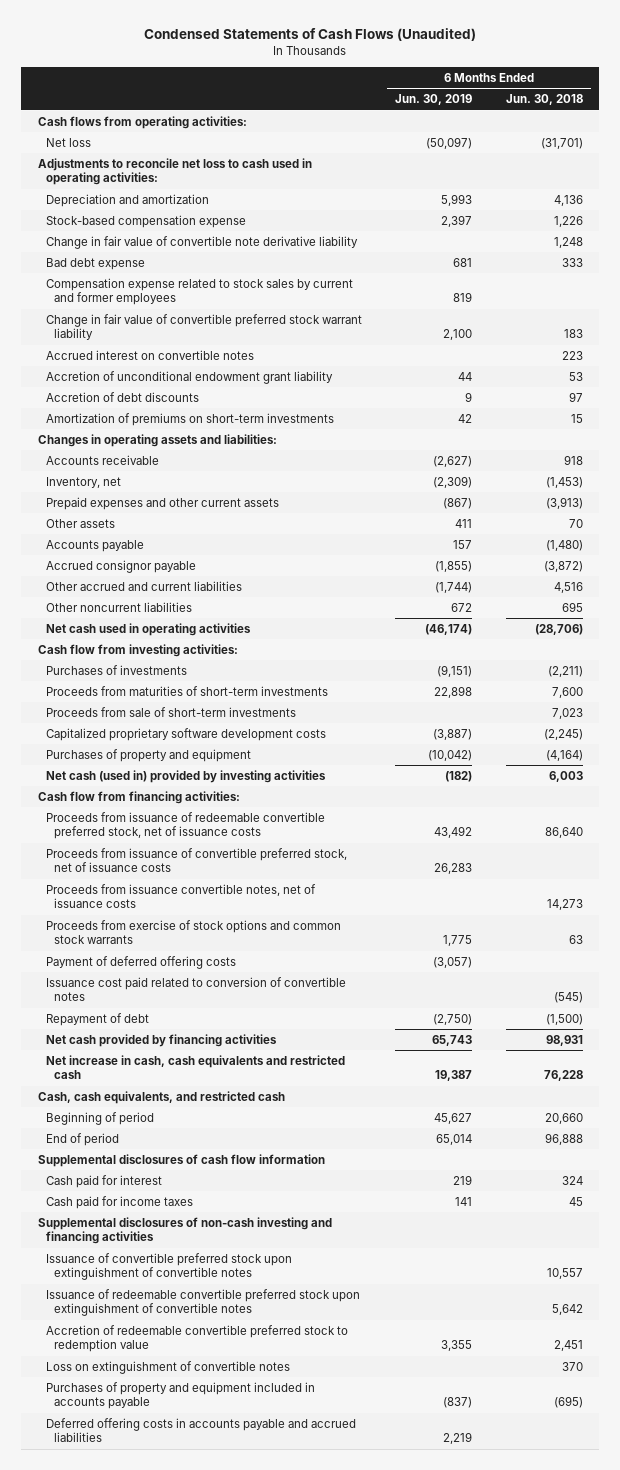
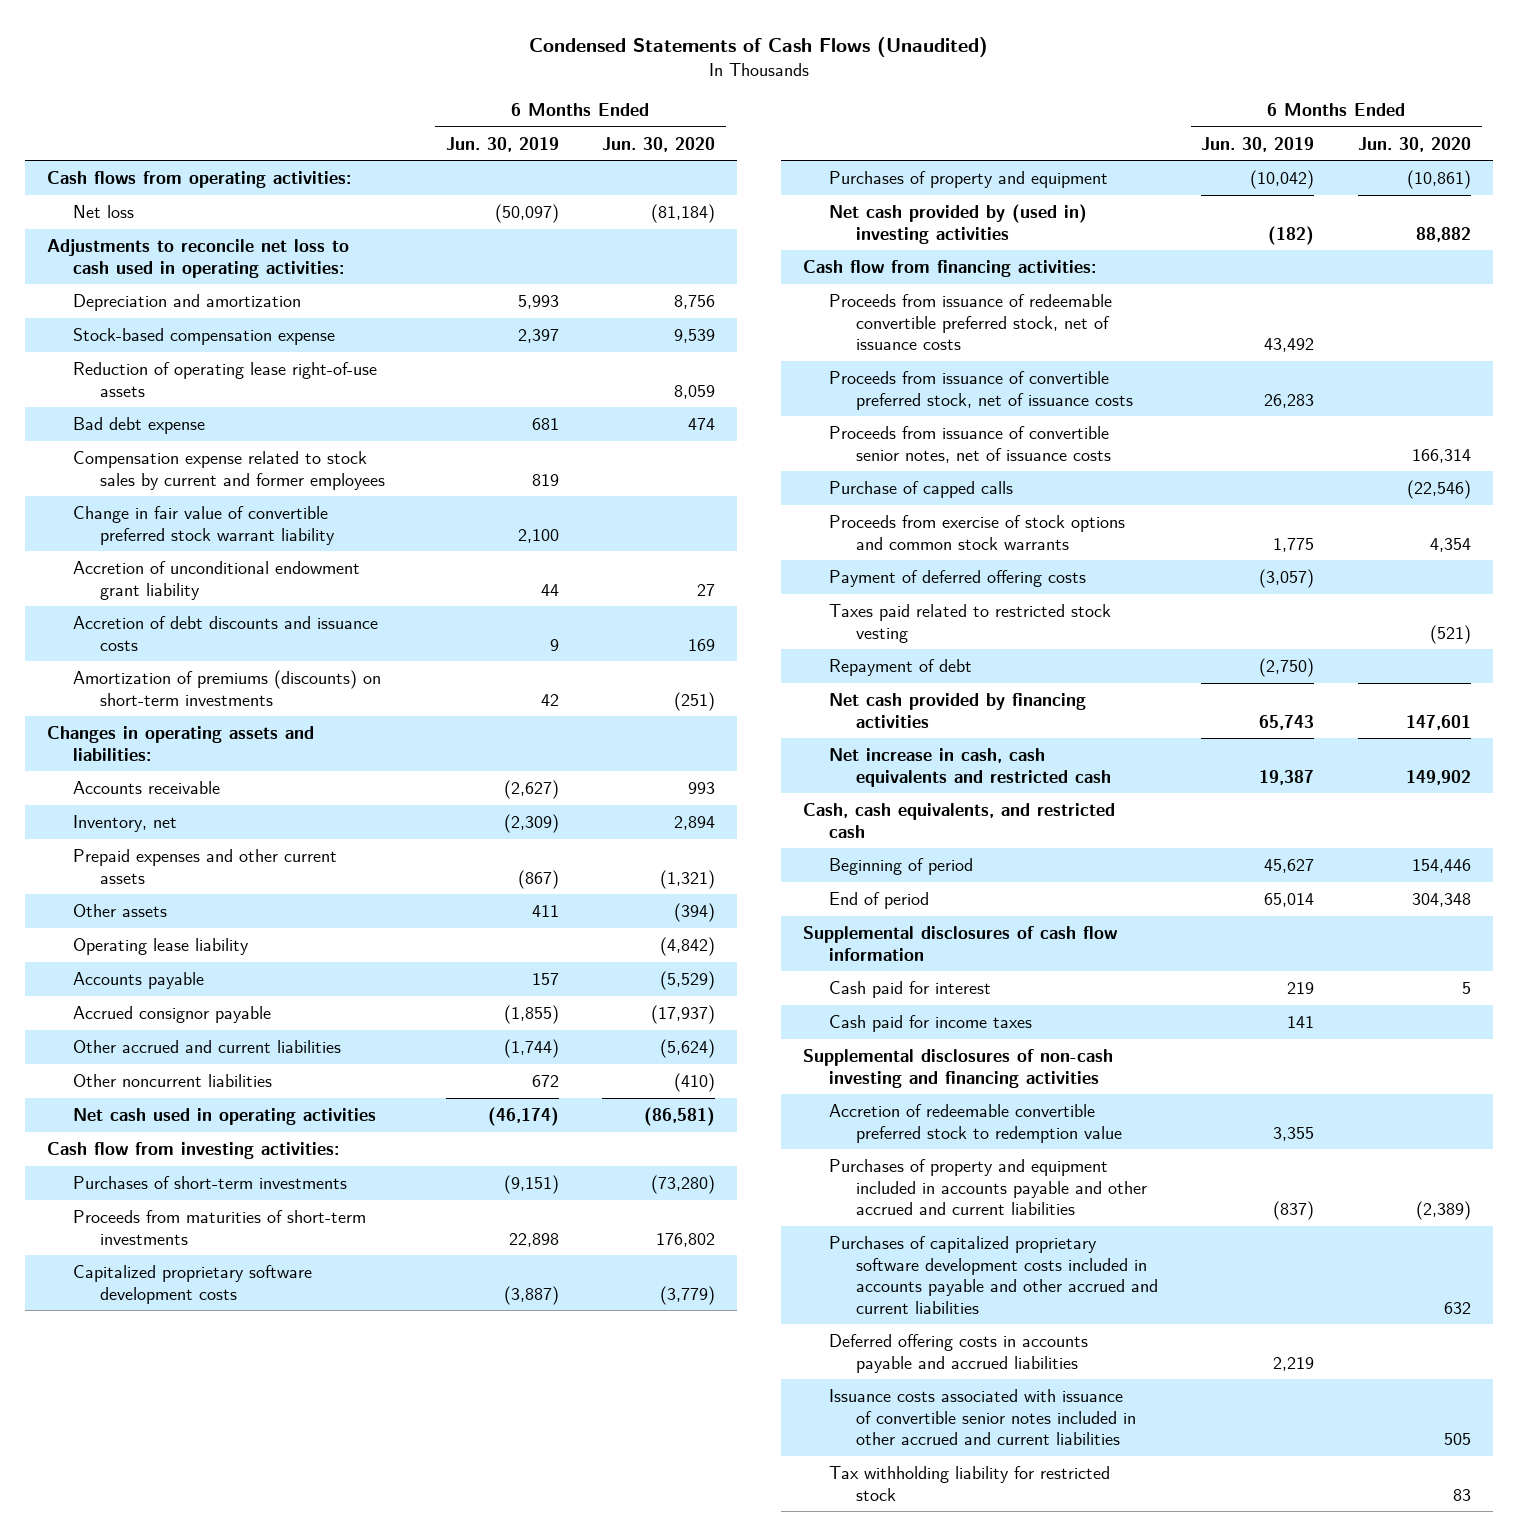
- | 6 Months Ended Jun. 30, 2019 | 6 Months Ended Jun. 30, 2018
+ | 6 Months Ended Jun. 30, 2019 | 6 Months Ended Jun. 30, 2020
- Change in fair value of convertible note derivative liability | | 1,248
+ Reduction of operating lease right-of-use assets | | 8,059
- Accrued interest on convertible notes | | 223
- Accretion of debt discounts | 9 | 97
- Amortization of premiums on short-term investments | 42 | 15
+ Accretion of debt discounts and issuance costs | 9 | 169
+ Amortization of premiums (discounts) on short-term investments | 42 | (251)
+ Operating lease liability | | (4,842)
- Purchases of investments | (9,151) | (2,211)
+ Purchases of short-term investments | (9,151) | (73,280)
- Proceeds from sale of short-term investments | | 7,023
- Net cash (used in) provided by investing activities | (182) | 6,003
+ Net cash provided by (used in) investing activities | (182) | 88,882
- Proceeds from issuance convertible notes, net of issuance costs | | 14,273
+ Proceeds from issuance of convertible senior notes, net of issuance costs | | 166,314
+ Purchase of capped calls | | (22,546)
- Issuance cost paid related to conversion of convertible notes | | (545)
+ Taxes paid related to restricted stock vesting | | (521)
- Issuance of convertible preferred stock upon extinguishment of convertible notes | | 10,557
- Issuance of redeemable convertible preferred stock upon extinguishment of convertible notes | | 5,642
- Loss on extinguishment of convertible notes | | 370
- Purchases of property and equipment included in accounts payable | (837) | (695)
+ Purchases of property and equipment included in accounts payable and other accrued and current liabilities | (837) | (2,389)
+ Purchases of capitalized proprietary software development costs included in accounts payable and other accrued and current liabilities | | 632
+ Issuance costs associated with issuance of convertible senior notes included in other accrued and current liabilities | | 505
+ Tax withholding liability for restricted stock | | 83

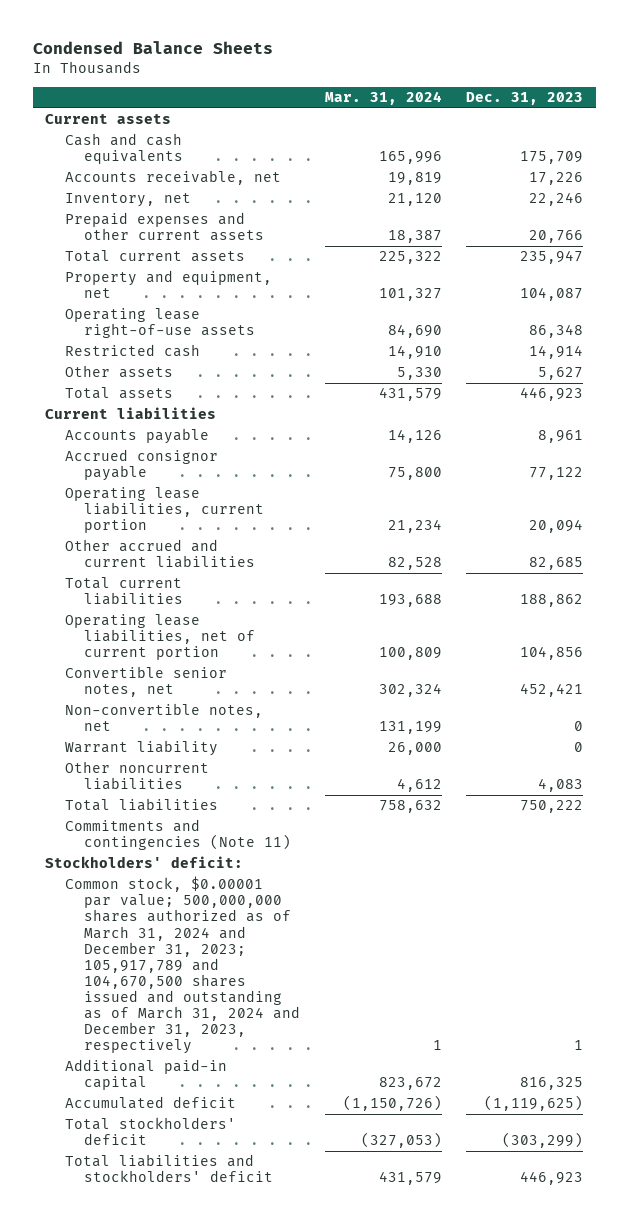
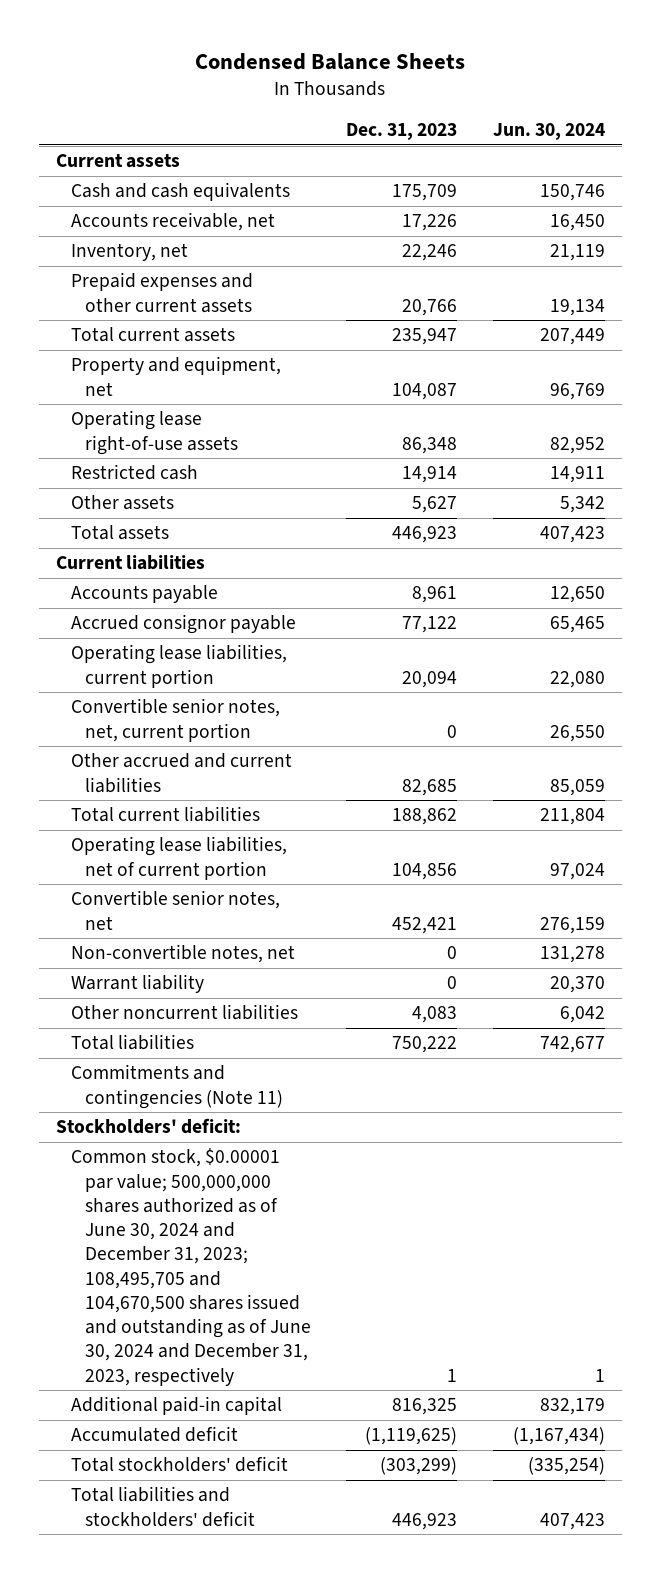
- | Mar. 31, 2024 | Dec. 31, 2023
+ | Dec. 31, 2023 | Jun. 30, 2024
+ Convertible senior notes, net, current portion | 0 | 26,550
- Common stock, $0.00001 par value; 500,000,000 shares authorized as of March 31, 2024 and December 31, 2023; 105,917,789 and 104,670,500 shares issued and outstanding as of March 31, 2024 and December 31, 2023, respectively | 1 | 1
+ Common stock, $0.00001 par value; 500,000,000 shares authorized as of June 30, 2024 and December 31, 2023; 108,495,705 and 104,670,500 shares issued and outstanding as of June 30, 2024 and December 31, 2023, respectively | 1 | 1

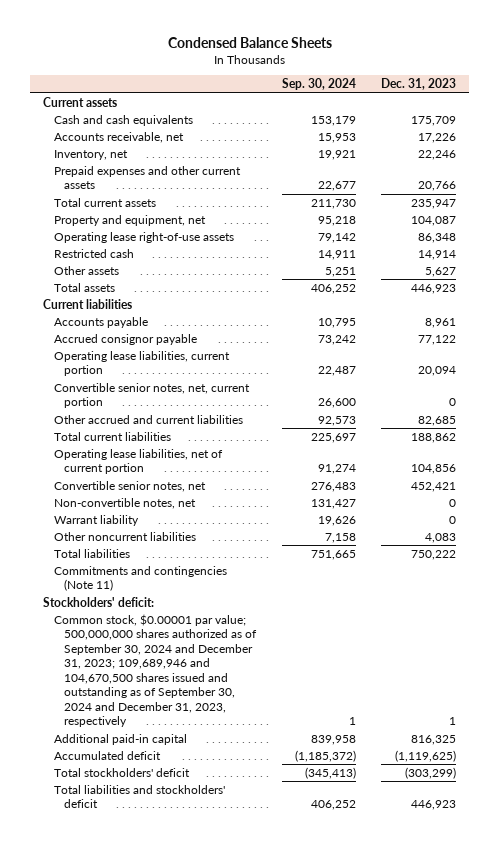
- | Dec. 31, 2023 | Jun. 30, 2024
+ | Sep. 30, 2024 | Dec. 31, 2023
- Common stock, $0.00001 par value; 500,000,000 shares authorized as of June 30, 2024 and December 31, 2023; 108,495,705 and 104,670,500 shares issued and outstanding as of June 30, 2024 and December 31, 2023, respectively | 1 | 1
+ Common stock, $0.00001 par value; 500,000,000 shares authorized as of September 30, 2024 and December 31, 2023; 109,689,946 and 104,670,500 shares issued and outstanding as of September 30, 2024 and December 31, 2023, respectively | 1 | 1

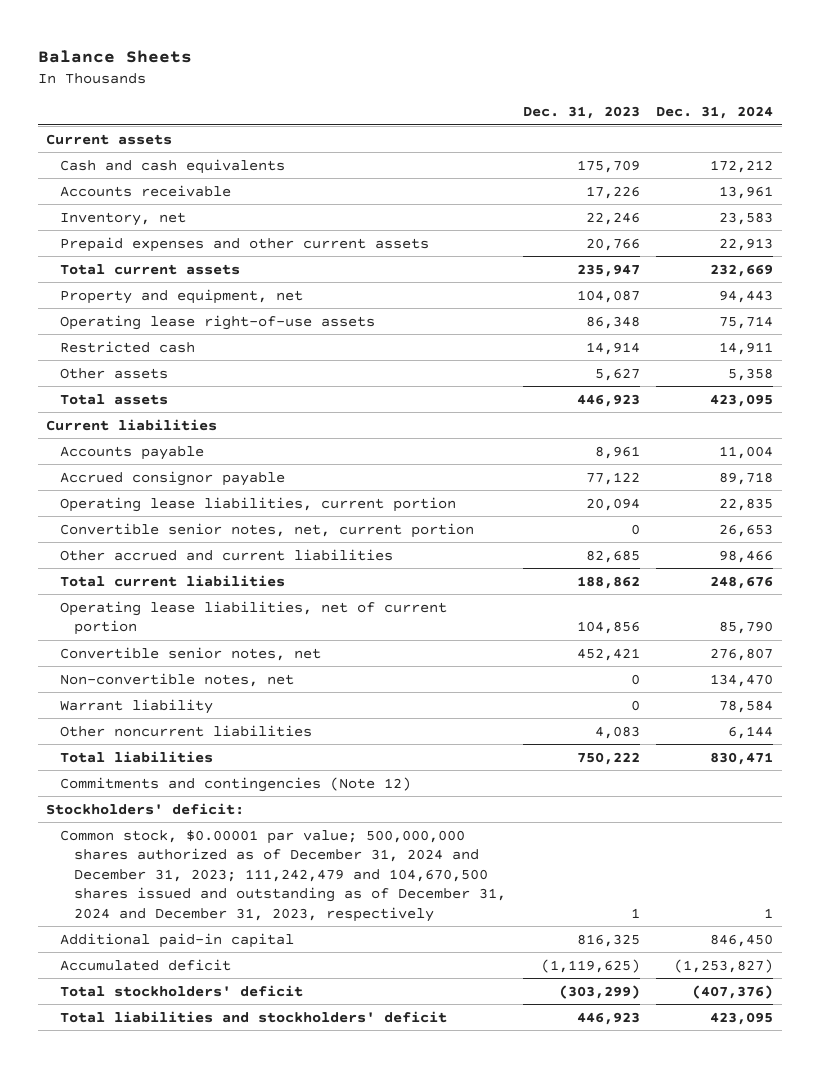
- Condensed Balance Sheets
+ Balance Sheets
- | Sep. 30, 2024 | Dec. 31, 2023
+ | Dec. 31, 2023 | Dec. 31, 2024
- Accounts receivable, net | 15,953 | 17,226
+ Accounts receivable | 17,226 | 13,961
- Commitments and contingencies (Note 11)
+ Commitments and contingencies (Note 12)
- Common stock, $0.00001 par value; 500,000,000 shares authorized as of September 30, 2024 and December 31, 2023; 109,689,946 and 104,670,500 shares issued and outstanding as of September 30, 2024 and December 31, 2023, respectively | 1 | 1
+ Common stock, $0.00001 par value; 500,000,000 shares authorized as of December 31, 2024 and December 31, 2023; 111,242,479 and 104,670,500 shares issued and outstanding as of December 31, 2024 and December 31, 2023, respectively | 1 | 1

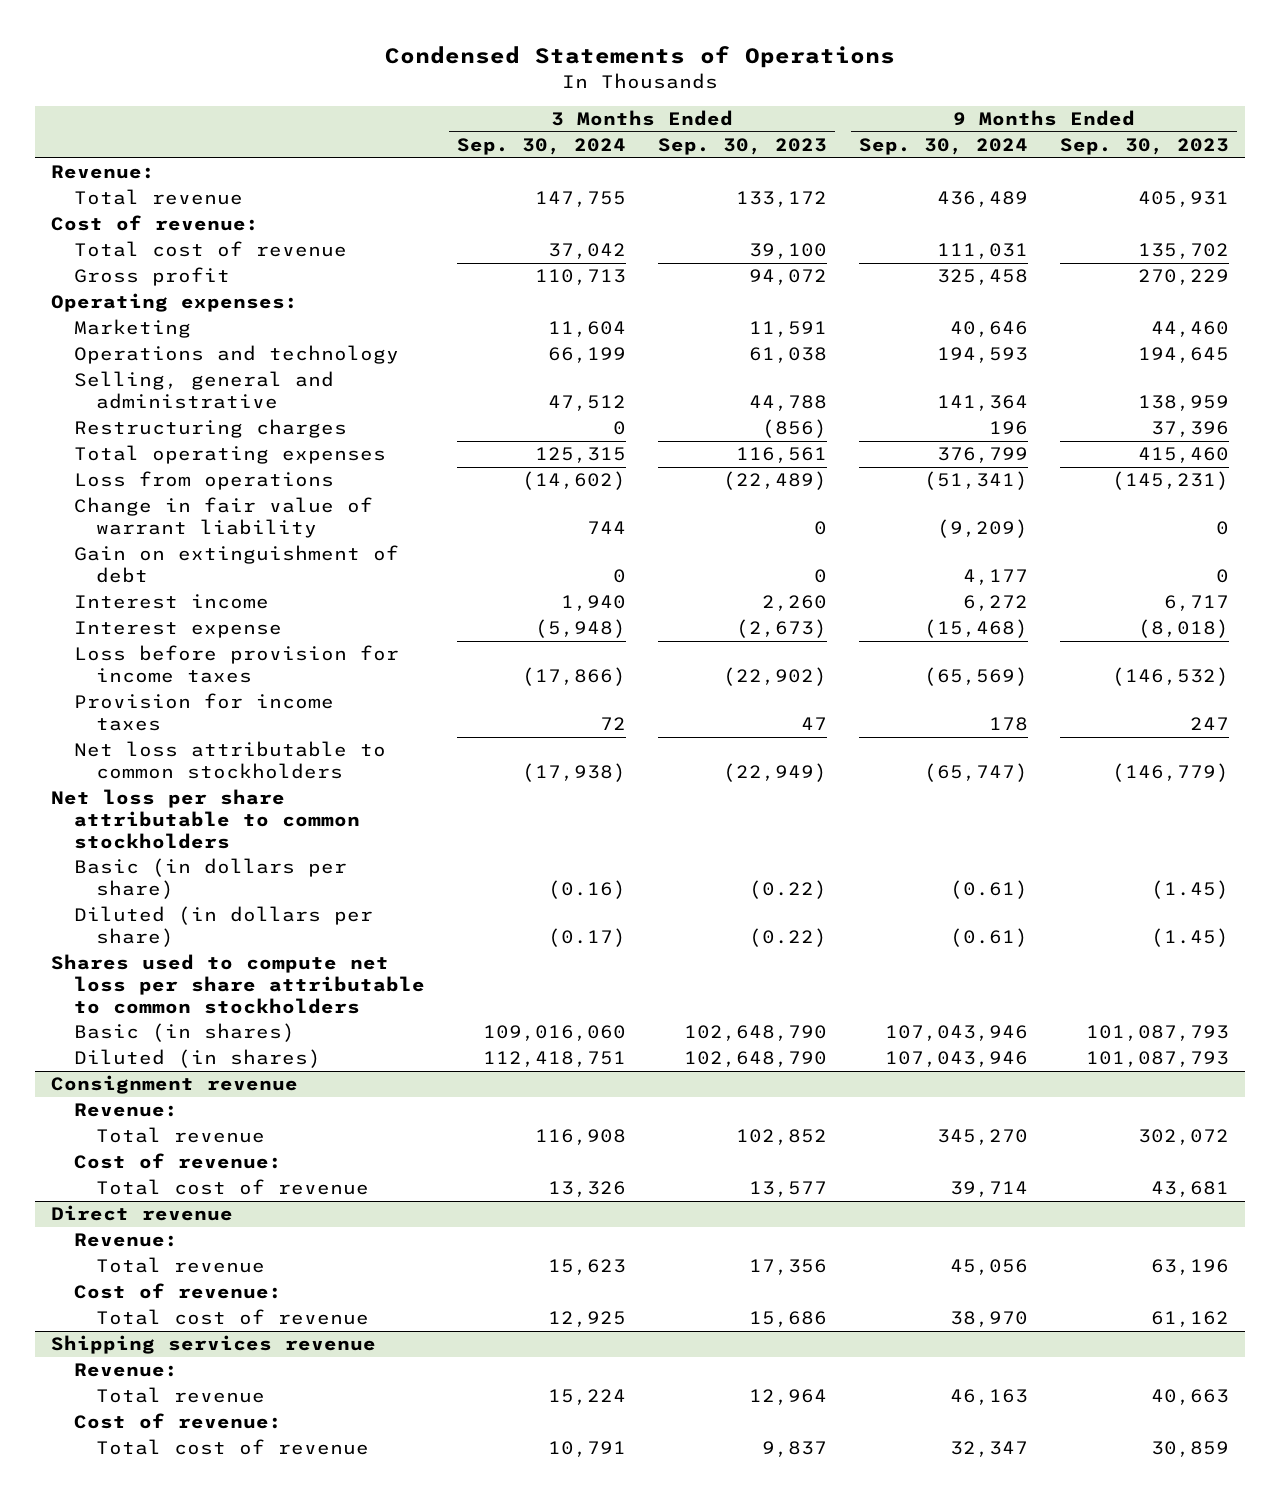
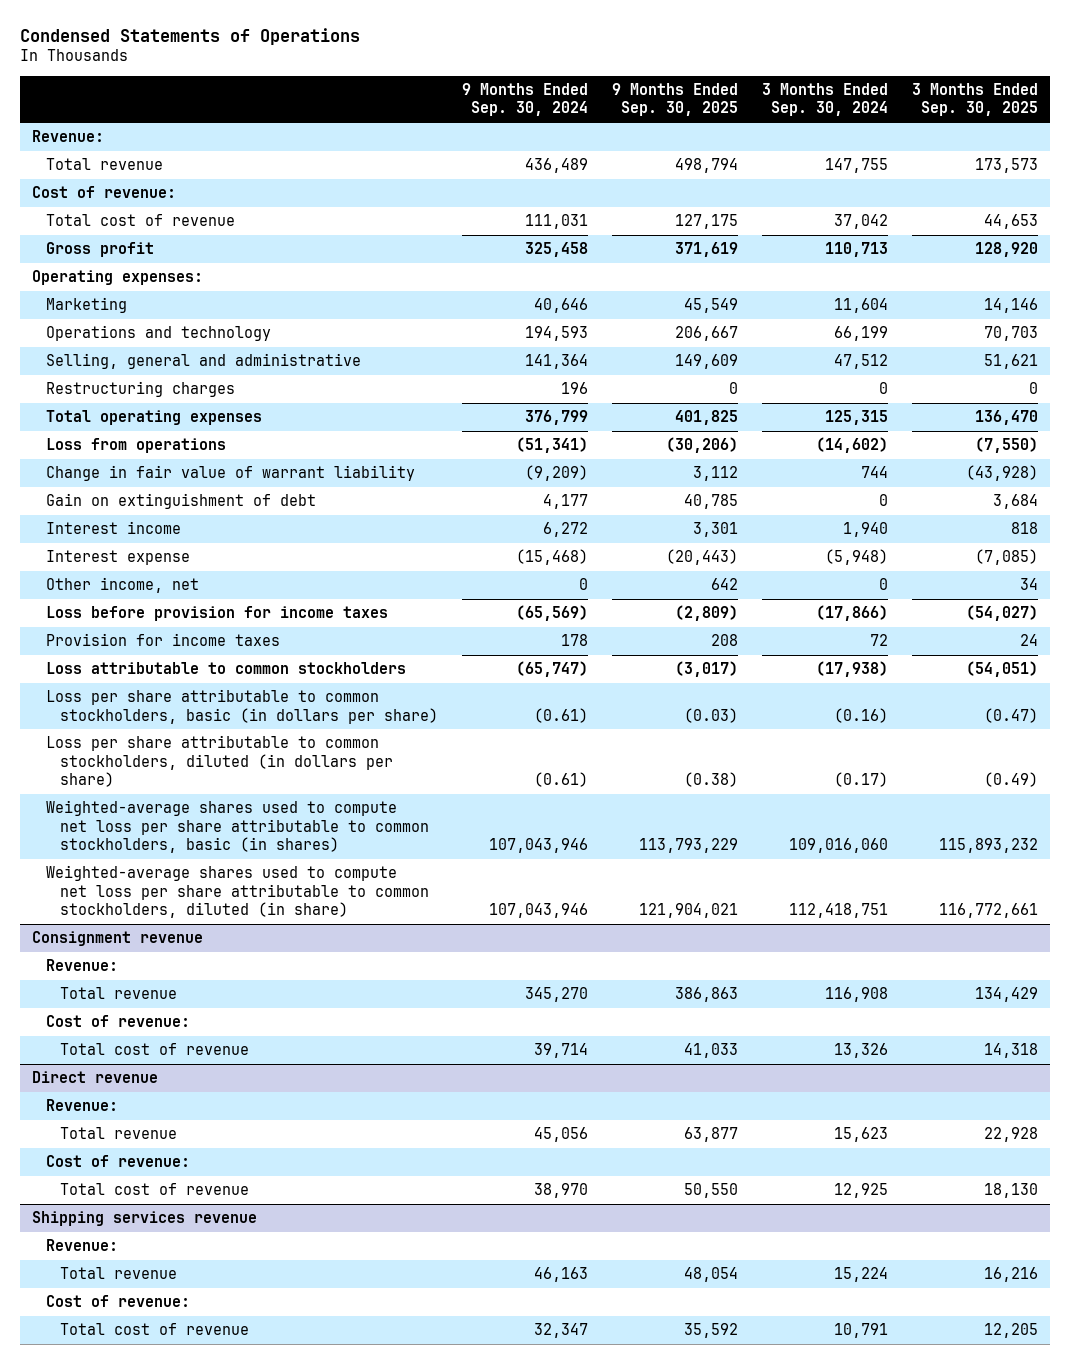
- | 3 Months Ended Sep. 30, 2024 | 3 Months Ended Sep. 30, 2023 | 9 Months Ended Sep. 30, 2024 | 9 Months Ended Sep. 30, 2023
+ | 9 Months Ended Sep. 30, 2024 | 9 Months Ended Sep. 30, 2025 | 3 Months Ended Sep. 30, 2024 | 3 Months Ended Sep. 30, 2025
+ Other income, net | 0 | 642 | 0 | 34
- Net loss attributable to common stockholders | (17,938) | (22,949) | (65,747) | (146,779)
- Net loss per share attributable to common stockholders
- Basic (in dollars per share) | (0.16) | (0.22) | (0.61) | (1.45)
- Diluted (in dollars per share) | (0.17) | (0.22) | (0.61) | (1.45)
- Shares used to compute net loss per share attributable to common stockholders
- Basic (in shares) | 109,016,060 | 102,648,790 | 107,043,946 | 101,087,793
- Diluted (in shares) | 112,418,751 | 102,648,790 | 107,043,946 | 101,087,793
+ Loss attributable to common stockholders | (65,747) | (3,017) | (17,938) | (54,051)
+ Loss per share attributable to common stockholders, basic (in dollars per share) | (0.61) | (0.03) | (0.16) | (0.47)
+ Loss per share attributable to common stockholders, diluted (in dollars per share) | (0.61) | (0.38) | (0.17) | (0.49)
+ Weighted-average shares used to compute net loss per share attributable to common stockholders, basic (in shares) | 107,043,946 | 113,793,229 | 109,016,060 | 115,893,232
+ Weighted-average shares used to compute net loss per share attributable to common stockholders, diluted (in share) | 107,043,946 | 121,904,021 | 112,418,751 | 116,772,661

